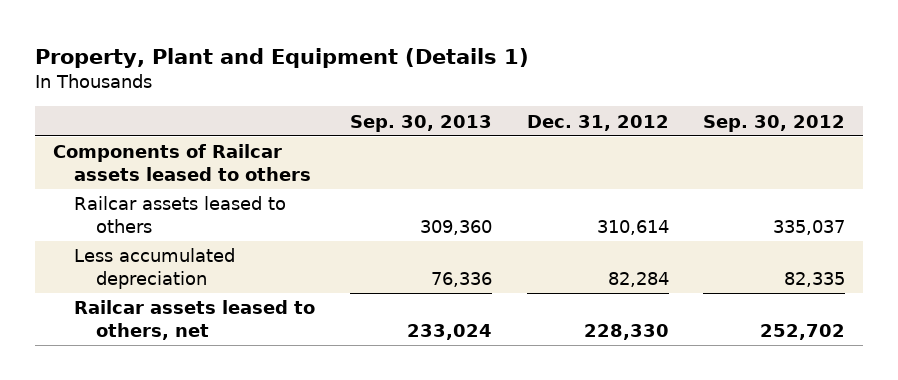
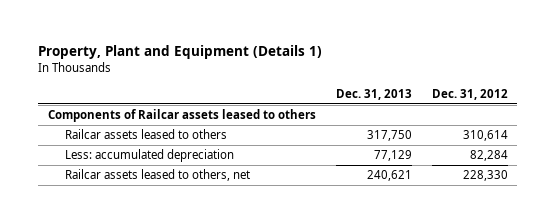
- | Sep. 30, 2013 | Dec. 31, 2012 | Sep. 30, 2012
+ | Dec. 31, 2013 | Dec. 31, 2012
- Less accumulated depreciation | 76,336 | 82,284 | 82,335
+ Less: accumulated depreciation | 77,129 | 82,284

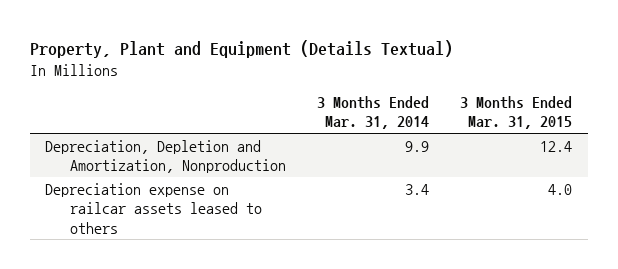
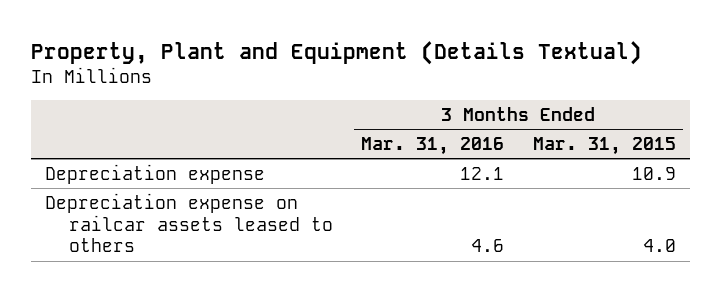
- | 3 Months Ended Mar. 31, 2014 | 3 Months Ended Mar. 31, 2015
+ | 3 Months Ended Mar. 31, 2016 | 3 Months Ended Mar. 31, 2015
- Depreciation, Depletion and Amortization, Nonproduction | 9.9 | 12.4
+ Depreciation expense | 12.1 | 10.9

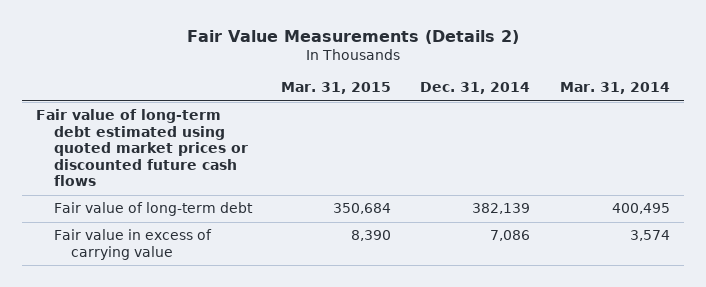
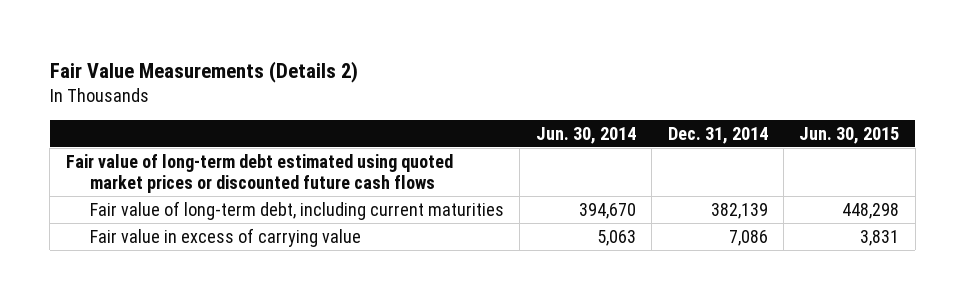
- | Mar. 31, 2015 | Dec. 31, 2014 | Mar. 31, 2014
+ | Jun. 30, 2014 | Dec. 31, 2014 | Jun. 30, 2015
- Fair value of long-term debt | 350,684 | 382,139 | 400,495
+ Fair value of long-term debt, including current maturities | 394,670 | 382,139 | 448,298

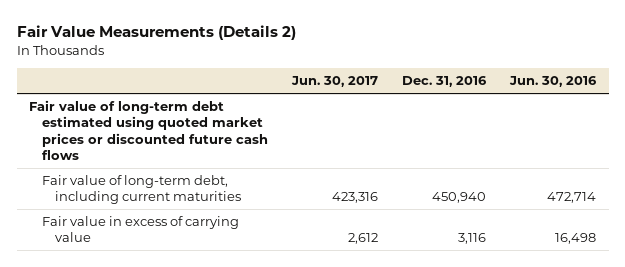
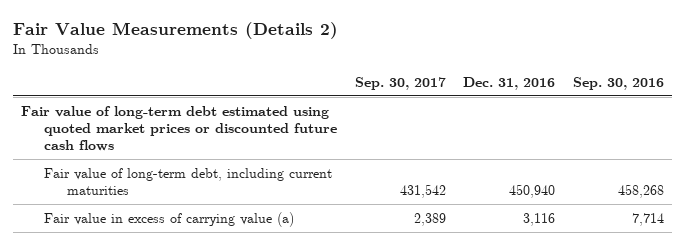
- | Jun. 30, 2017 | Dec. 31, 2016 | Jun. 30, 2016
+ | Sep. 30, 2017 | Dec. 31, 2016 | Sep. 30, 2016
- Fair value in excess of carrying value | 2,612 | 3,116 | 16,498
+ Fair value in excess of carrying value (a) | 2,389 | 3,116 | 7,714

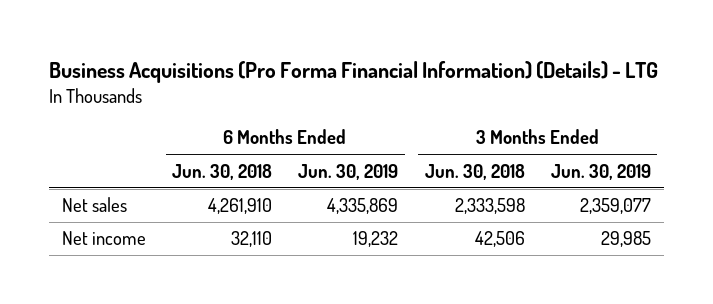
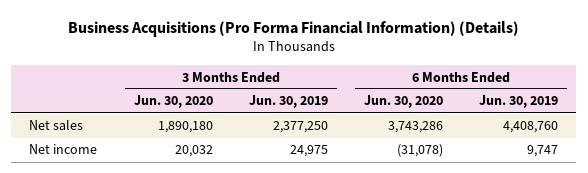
- Business Acquisitions (Pro Forma Financial Information) (Details) - LTG
+ Business Acquisitions (Pro Forma Financial Information) (Details)
- | 6 Months Ended Jun. 30, 2018 | 6 Months Ended Jun. 30, 2019 | 3 Months Ended Jun. 30, 2018 | 3 Months Ended Jun. 30, 2019
+ | 3 Months Ended Jun. 30, 2020 | 3 Months Ended Jun. 30, 2019 | 6 Months Ended Jun. 30, 2020 | 6 Months Ended Jun. 30, 2019
- Net sales | 4,261,910 | 4,335,869 | 2,333,598 | 2,359,077
- Net income | 32,110 | 19,232 | 42,506 | 29,985
+ Net sales | 1,890,180 | 2,377,250 | 3,743,286 | 4,408,760
+ Net income | 20,032 | 24,975 | (31,078) | 9,747

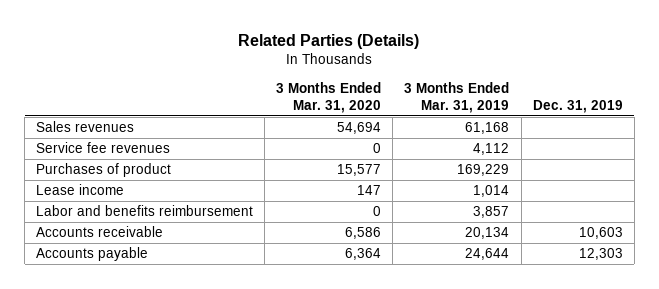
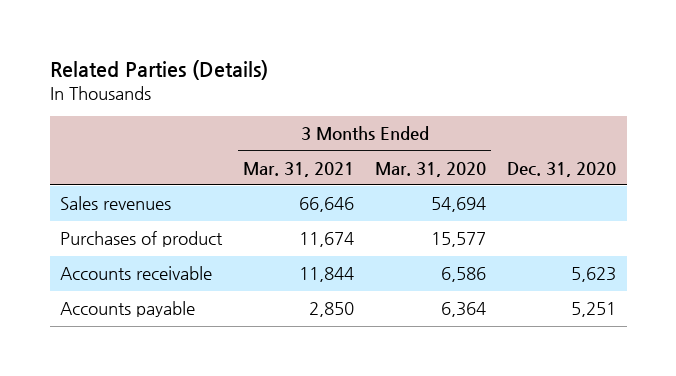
- | 3 Months Ended Mar. 31, 2020 | 3 Months Ended Mar. 31, 2019 | Dec. 31, 2019
+ | 3 Months Ended Mar. 31, 2021 | 3 Months Ended Mar. 31, 2020 | Dec. 31, 2020
- Service fee revenues | 0 | 4,112 |
- Lease income | 147 | 1,014 |
- Labor and benefits reimbursement | 0 | 3,857 |

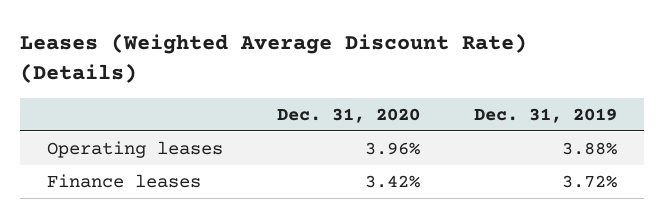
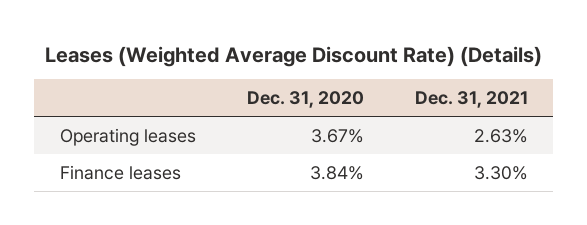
- | Dec. 31, 2020 | Dec. 31, 2019
+ | Dec. 31, 2020 | Dec. 31, 2021
- Operating leases | 3.96% | 3.88%
- Finance leases | 3.42% | 3.72%
+ Operating leases | 3.67% | 2.63%
+ Finance leases | 3.84% | 3.30%

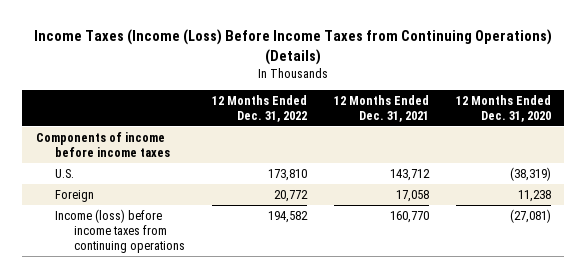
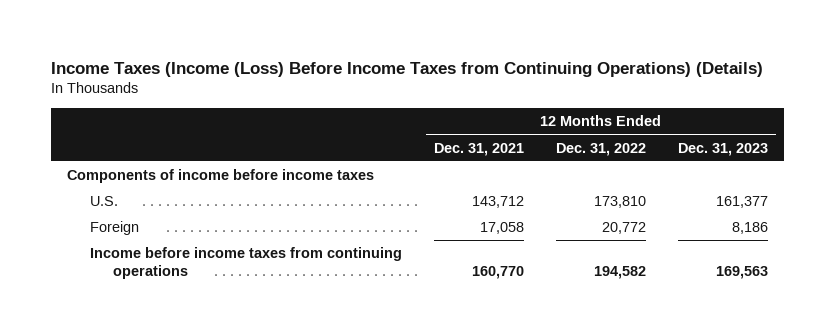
- | 12 Months Ended Dec. 31, 2022 | 12 Months Ended Dec. 31, 2021 | 12 Months Ended Dec. 31, 2020
+ | 12 Months Ended Dec. 31, 2021 | 12 Months Ended Dec. 31, 2022 | 12 Months Ended Dec. 31, 2023
- Income (loss) before income taxes from continuing operations | 194,582 | 160,770 | (27,081)
+ Income before income taxes from continuing operations | 160,770 | 194,582 | 169,563

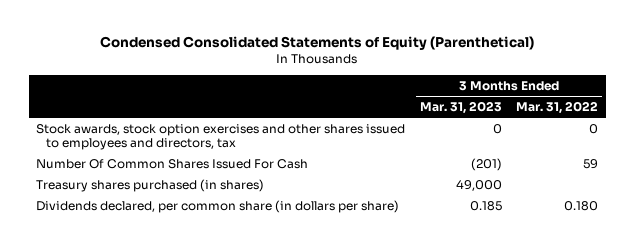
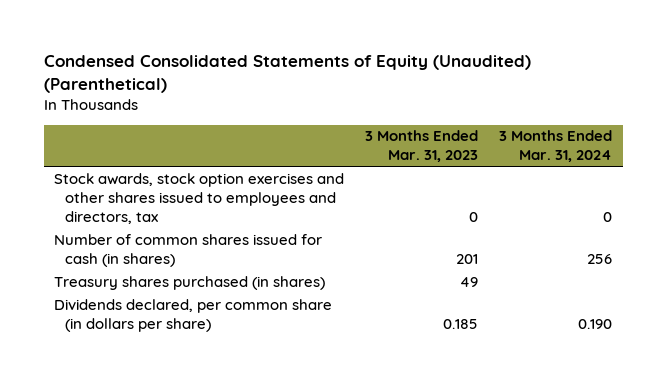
- Condensed Consolidated Statements of Equity (Parenthetical)
+ Condensed Consolidated Statements of Equity (Unaudited) (Parenthetical)
- | 3 Months Ended Mar. 31, 2023 | 3 Months Ended Mar. 31, 2022
+ | 3 Months Ended Mar. 31, 2023 | 3 Months Ended Mar. 31, 2024
- Number Of Common Shares Issued For Cash | (201) | 59
- Treasury shares purchased (in shares) | 49,000 |
+ Number of common shares issued for cash (in shares) | 201 | 256
+ Treasury shares purchased (in shares) | 49 |

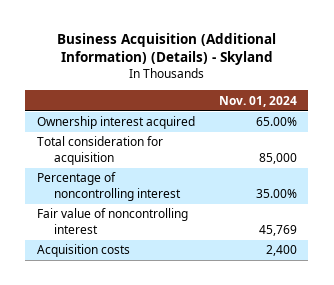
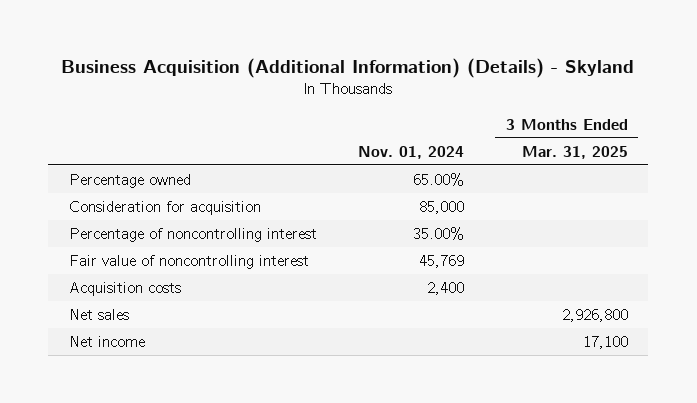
- | Nov. 01, 2024
+ | Nov. 01, 2024 | 3 Months Ended Mar. 31, 2025
- Ownership interest acquired | 65.00%
- Total consideration for acquisition | 85,000
+ Percentage owned | 65.00% |
+ Consideration for acquisition | 85,000 |
+ Net sales | | 2,926,800
+ Net income | | 17,100

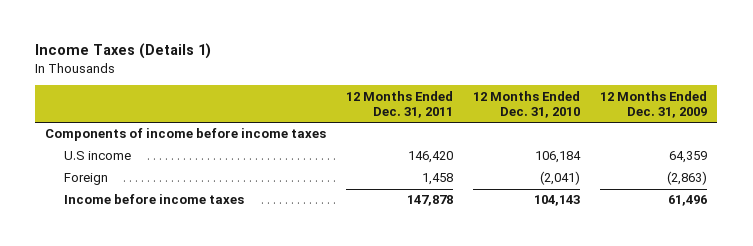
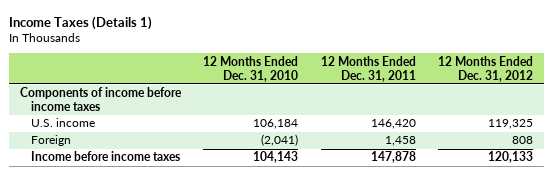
- | 12 Months Ended Dec. 31, 2011 | 12 Months Ended Dec. 31, 2010 | 12 Months Ended Dec. 31, 2009
+ | 12 Months Ended Dec. 31, 2010 | 12 Months Ended Dec. 31, 2011 | 12 Months Ended Dec. 31, 2012
- U.S income | 146,420 | 106,184 | 64,359
+ U.S. income | 106,184 | 146,420 | 119,325

